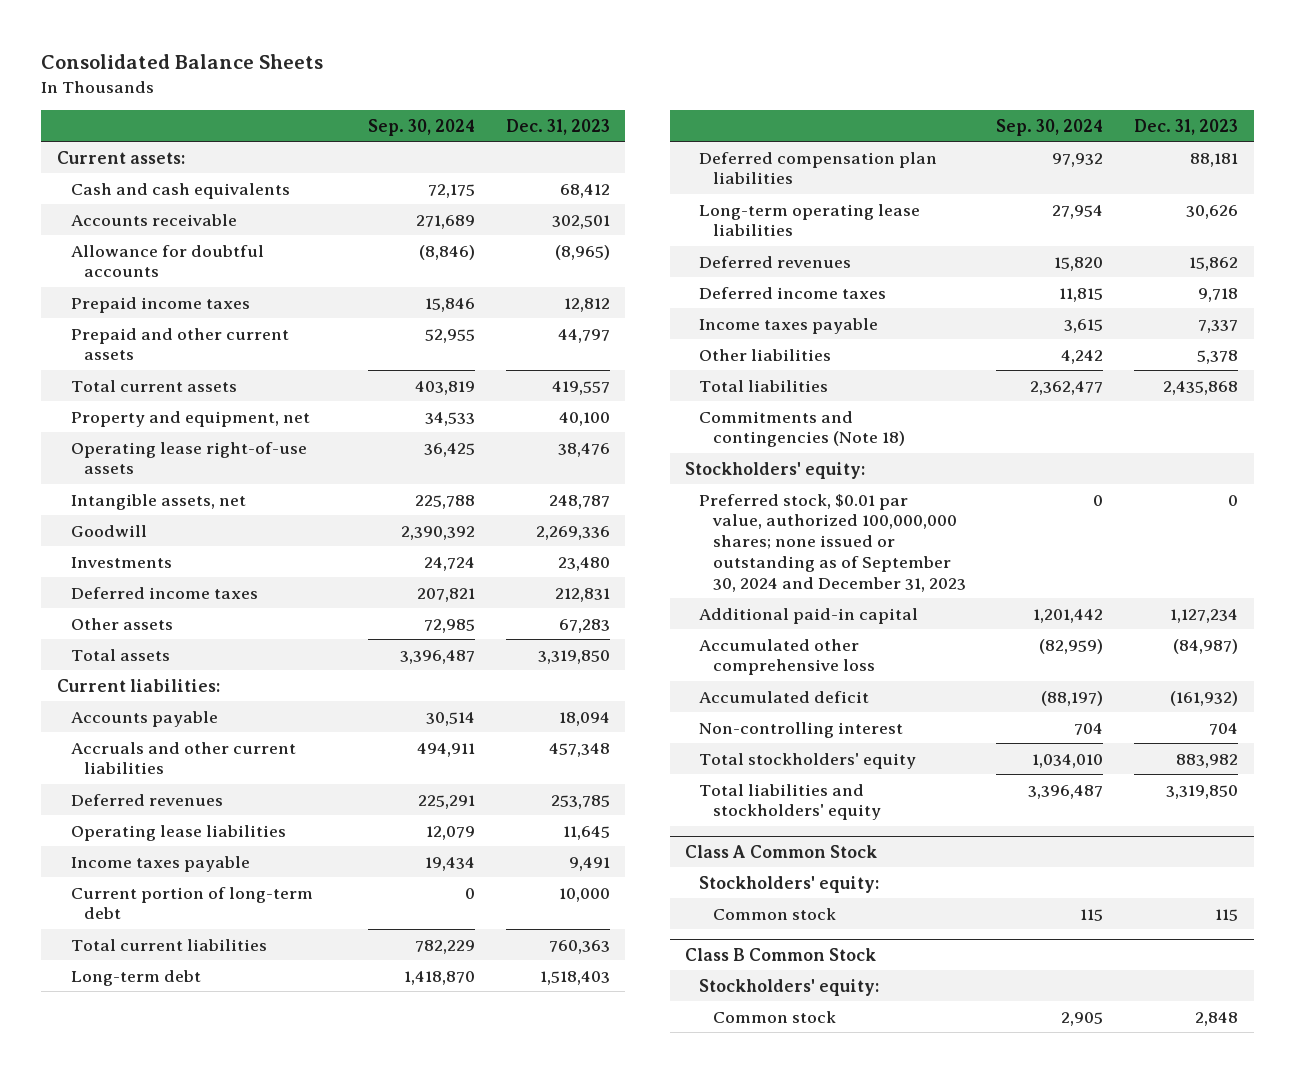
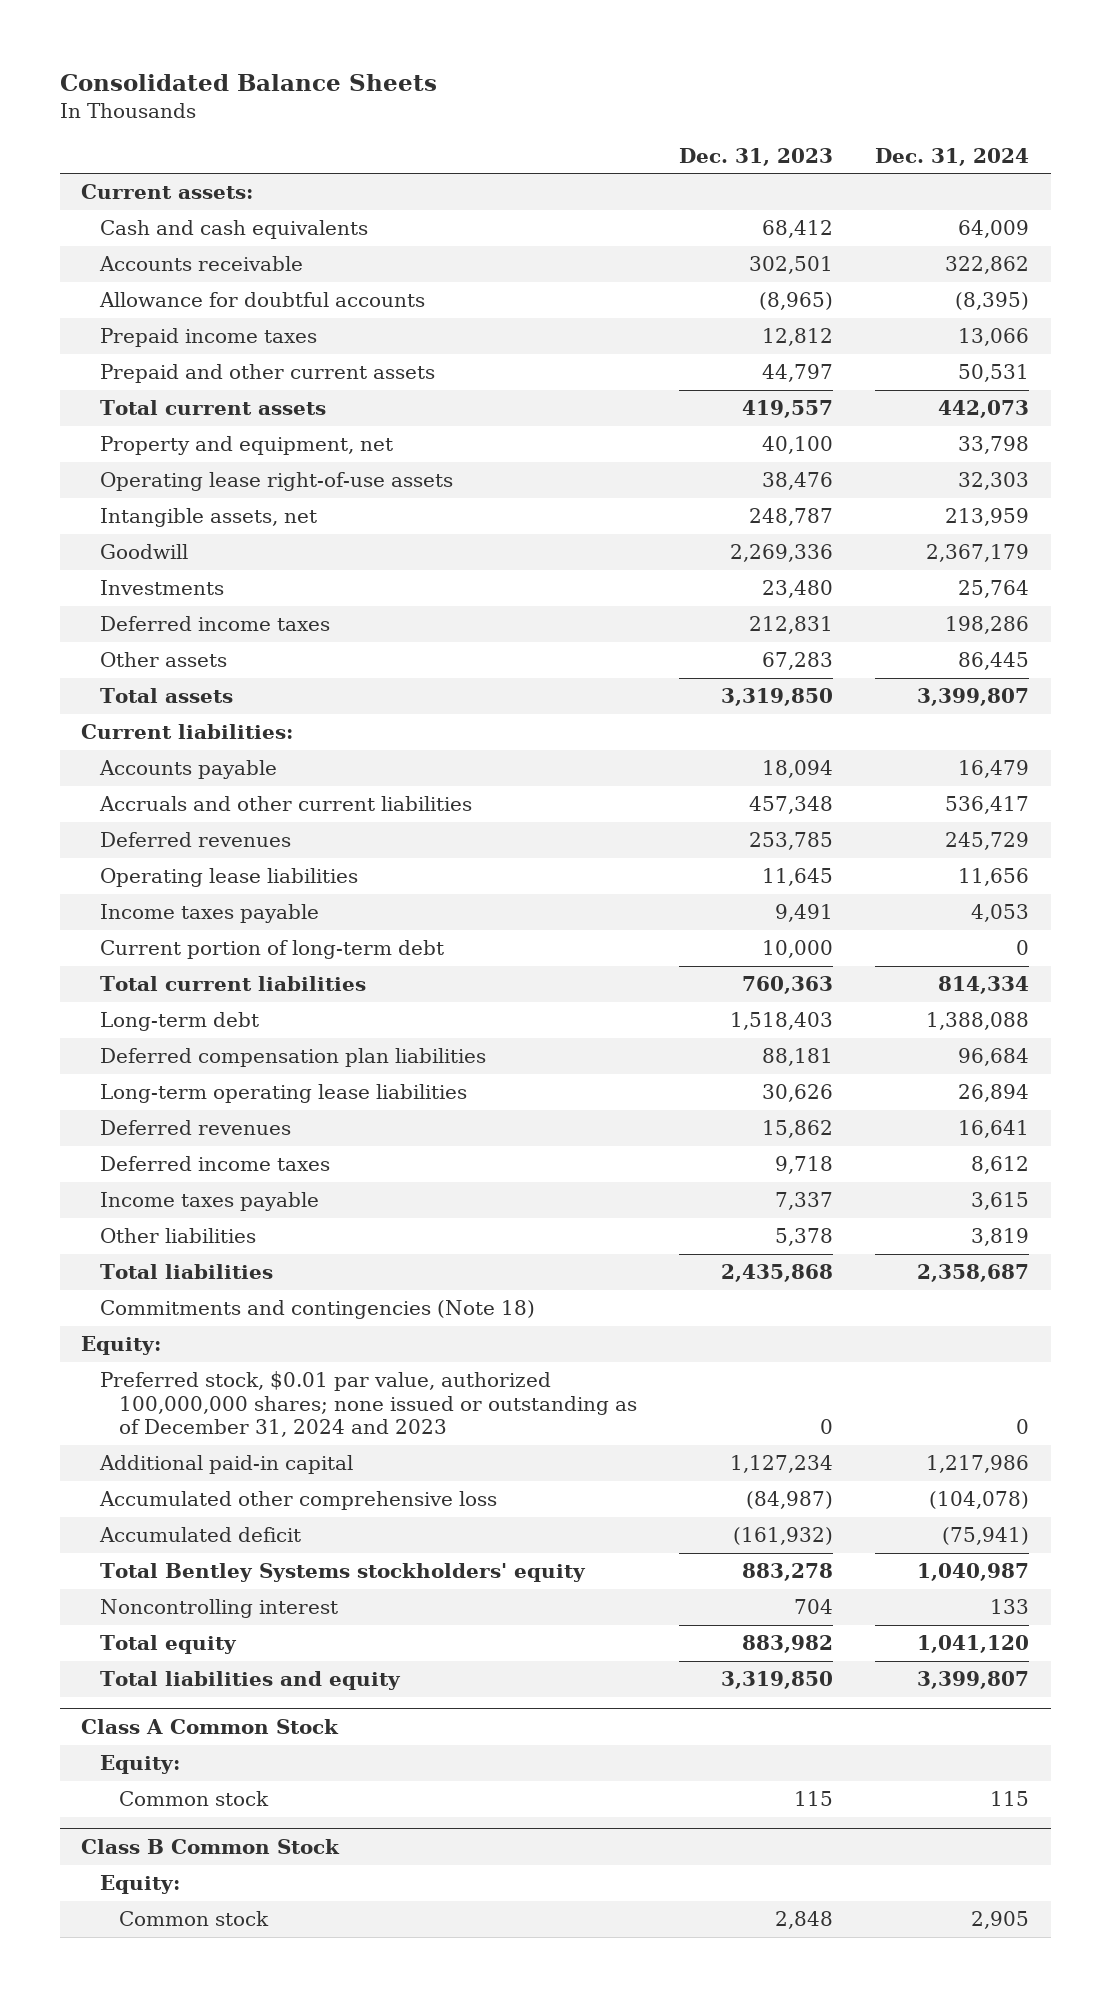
- | Sep. 30, 2024 | Dec. 31, 2023
+ | Dec. 31, 2023 | Dec. 31, 2024
- Stockholders' equity:
- Preferred stock, $0.01 par value, authorized 100,000,000 shares; none issued or outstanding as of September 30, 2024 and December 31, 2023 | 0 | 0
+ Equity:
+ Preferred stock, $0.01 par value, authorized 100,000,000 shares; none issued or outstanding as of December 31, 2024 and 2023 | 0 | 0
- Non-controlling interest | 704 | 704
- Total stockholders' equity | 1,034,010 | 883,982
- Total liabilities and stockholders' equity | 3,396,487 | 3,319,850
+ Total Bentley Systems stockholders' equity | 883,278 | 1,040,987
+ Noncontrolling interest | 704 | 133
+ Total equity | 883,982 | 1,041,120
+ Total liabilities and equity | 3,319,850 | 3,399,807
@ Class A Common Stock
- Stockholders' equity:
+ Equity:
@ Class B Common Stock
- Stockholders' equity:
+ Equity:

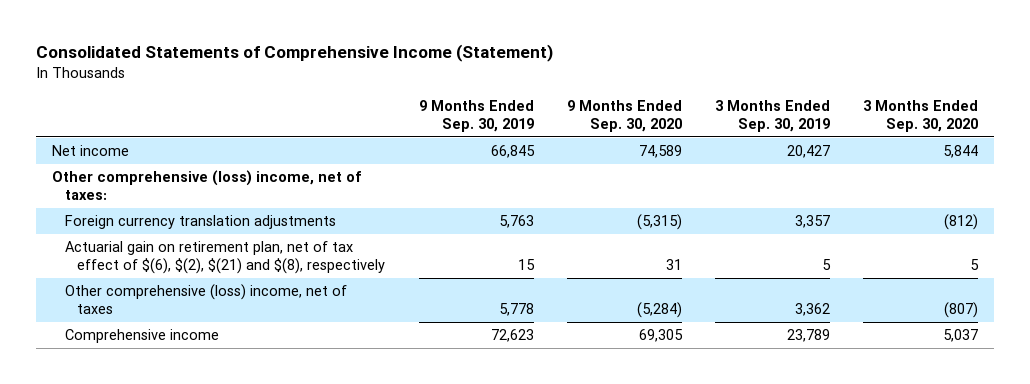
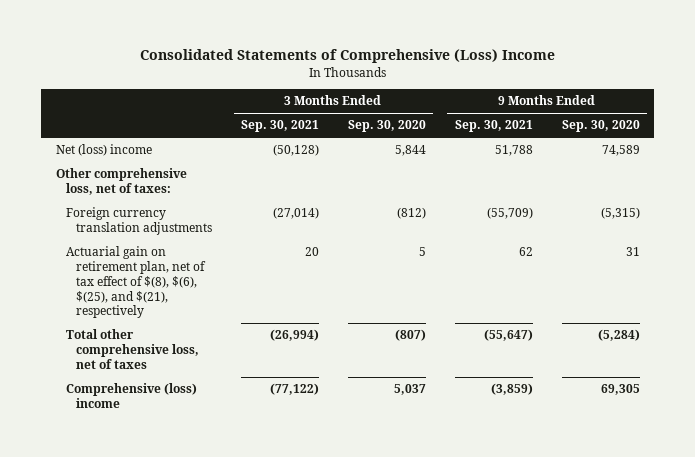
- Consolidated Statements of Comprehensive Income (Statement)
+ Consolidated Statements of Comprehensive (Loss) Income
- | 9 Months Ended Sep. 30, 2019 | 9 Months Ended Sep. 30, 2020 | 3 Months Ended Sep. 30, 2019 | 3 Months Ended Sep. 30, 2020
+ | 3 Months Ended Sep. 30, 2021 | 3 Months Ended Sep. 30, 2020 | 9 Months Ended Sep. 30, 2021 | 9 Months Ended Sep. 30, 2020
- Net income | 66,845 | 74,589 | 20,427 | 5,844
- Other comprehensive (loss) income, net of taxes:
+ Net (loss) income | (50,128) | 5,844 | 51,788 | 74,589
+ Other comprehensive loss, net of taxes:
- Actuarial gain on retirement plan, net of tax effect of $(6), $(2), $(21) and $(8), respectively | 15 | 31 | 5 | 5
- Other comprehensive (loss) income, net of taxes | 5,778 | (5,284) | 3,362 | (807)
- Comprehensive income | 72,623 | 69,305 | 23,789 | 5,037
+ Actuarial gain on retirement plan, net of tax effect of $(8), $(6), $(25), and $(21), respectively | 20 | 5 | 62 | 31
+ Total other comprehensive loss, net of taxes | (26,994) | (807) | (55,647) | (5,284)
+ Comprehensive (loss) income | (77,122) | 5,037 | (3,859) | 69,305

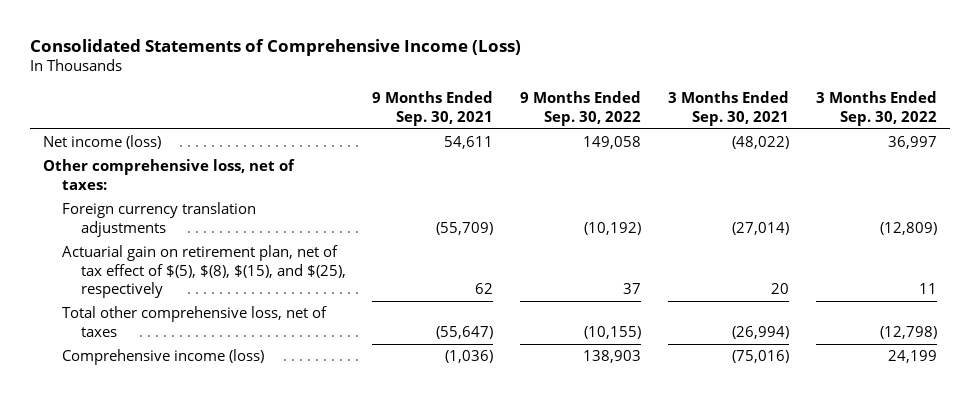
- Consolidated Statements of Comprehensive (Loss) Income
+ Consolidated Statements of Comprehensive Income (Loss)
- | 3 Months Ended Sep. 30, 2021 | 3 Months Ended Sep. 30, 2020 | 9 Months Ended Sep. 30, 2021 | 9 Months Ended Sep. 30, 2020
+ | 9 Months Ended Sep. 30, 2021 | 9 Months Ended Sep. 30, 2022 | 3 Months Ended Sep. 30, 2021 | 3 Months Ended Sep. 30, 2022
- Net (loss) income | (50,128) | 5,844 | 51,788 | 74,589
+ Net income (loss) | 54,611 | 149,058 | (48,022) | 36,997
- Actuarial gain on retirement plan, net of tax effect of $(8), $(6), $(25), and $(21), respectively | 20 | 5 | 62 | 31
+ Actuarial gain on retirement plan, net of tax effect of $(5), $(8), $(15), and $(25), respectively | 62 | 37 | 20 | 11
- Comprehensive (loss) income | (77,122) | 5,037 | (3,859) | 69,305
+ Comprehensive income (loss) | (1,036) | 138,903 | (75,016) | 24,199

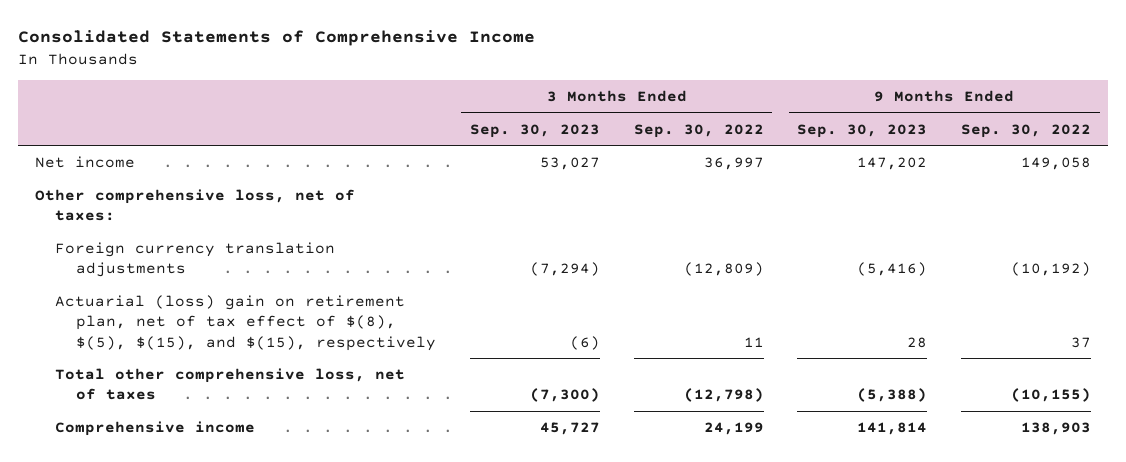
- Consolidated Statements of Comprehensive Income (Loss)
+ Consolidated Statements of Comprehensive Income
- | 9 Months Ended Sep. 30, 2021 | 9 Months Ended Sep. 30, 2022 | 3 Months Ended Sep. 30, 2021 | 3 Months Ended Sep. 30, 2022
+ | 3 Months Ended Sep. 30, 2023 | 3 Months Ended Sep. 30, 2022 | 9 Months Ended Sep. 30, 2023 | 9 Months Ended Sep. 30, 2022
- Net income (loss) | 54,611 | 149,058 | (48,022) | 36,997
+ Net income | 53,027 | 36,997 | 147,202 | 149,058
- Actuarial gain on retirement plan, net of tax effect of $(5), $(8), $(15), and $(25), respectively | 62 | 37 | 20 | 11
+ Actuarial (loss) gain on retirement plan, net of tax effect of $(8), $(5), $(15), and $(15), respectively | (6) | 11 | 28 | 37
- Comprehensive income (loss) | (1,036) | 138,903 | (75,016) | 24,199
+ Comprehensive income | 45,727 | 24,199 | 141,814 | 138,903

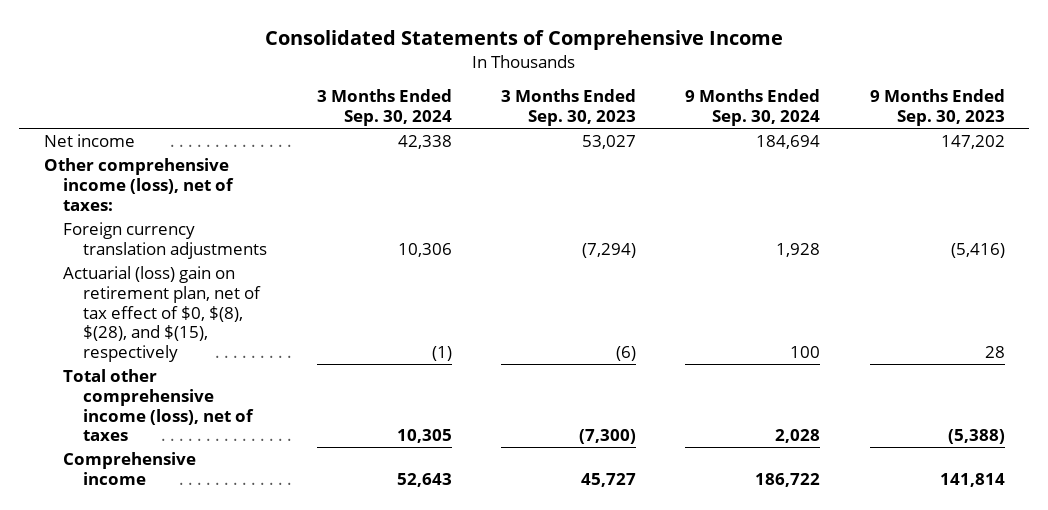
- | 3 Months Ended Sep. 30, 2023 | 3 Months Ended Sep. 30, 2022 | 9 Months Ended Sep. 30, 2023 | 9 Months Ended Sep. 30, 2022
+ | 3 Months Ended Sep. 30, 2024 | 3 Months Ended Sep. 30, 2023 | 9 Months Ended Sep. 30, 2024 | 9 Months Ended Sep. 30, 2023
- Other comprehensive loss, net of taxes:
+ Other comprehensive income (loss), net of taxes:
- Actuarial (loss) gain on retirement plan, net of tax effect of $(8), $(5), $(15), and $(15), respectively | (6) | 11 | 28 | 37
- Total other comprehensive loss, net of taxes | (7,300) | (12,798) | (5,388) | (10,155)
+ Actuarial (loss) gain on retirement plan, net of tax effect of $0, $(8), $(28), and $(15), respectively | (1) | (6) | 100 | 28
+ Total other comprehensive income (loss), net of taxes | 10,305 | (7,300) | 2,028 | (5,388)

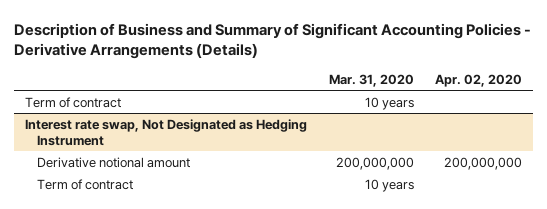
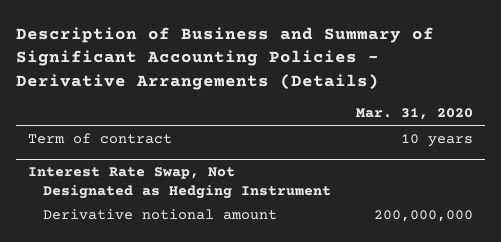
- | Mar. 31, 2020 | Apr. 02, 2020
+ | Mar. 31, 2020
- Interest rate swap, Not Designated as Hedging Instrument
+ Interest Rate Swap, Not Designated as Hedging Instrument
- Term of contract | 10 years |

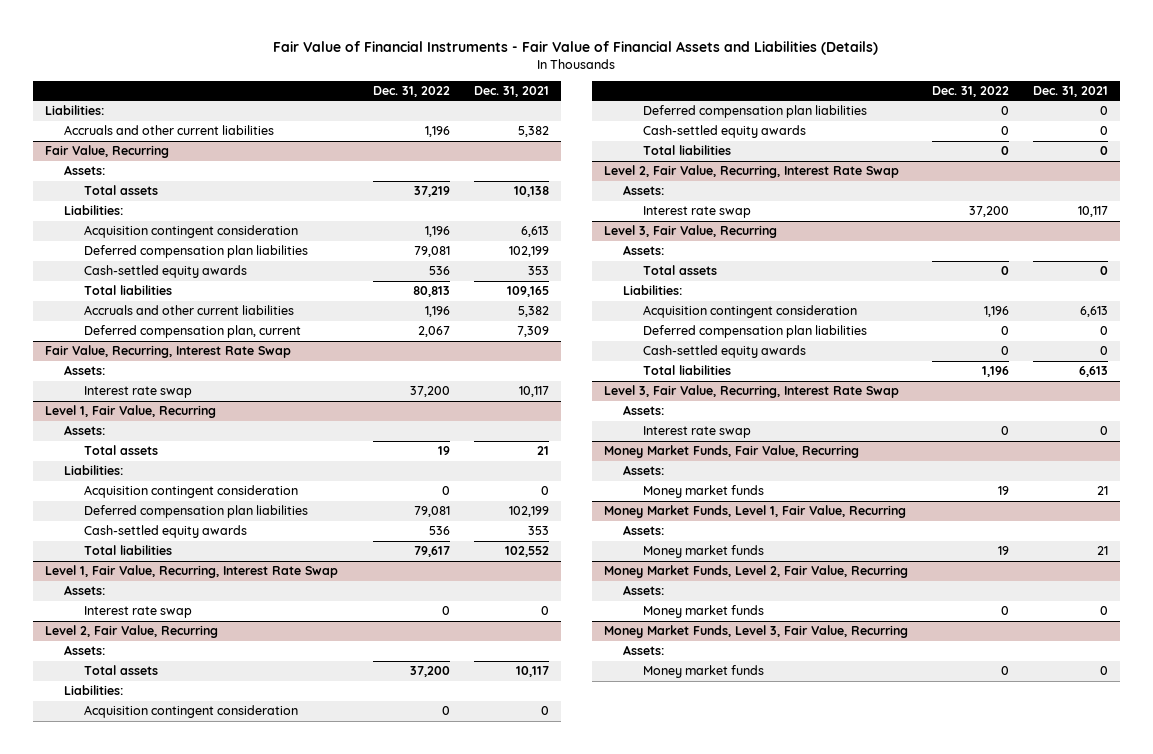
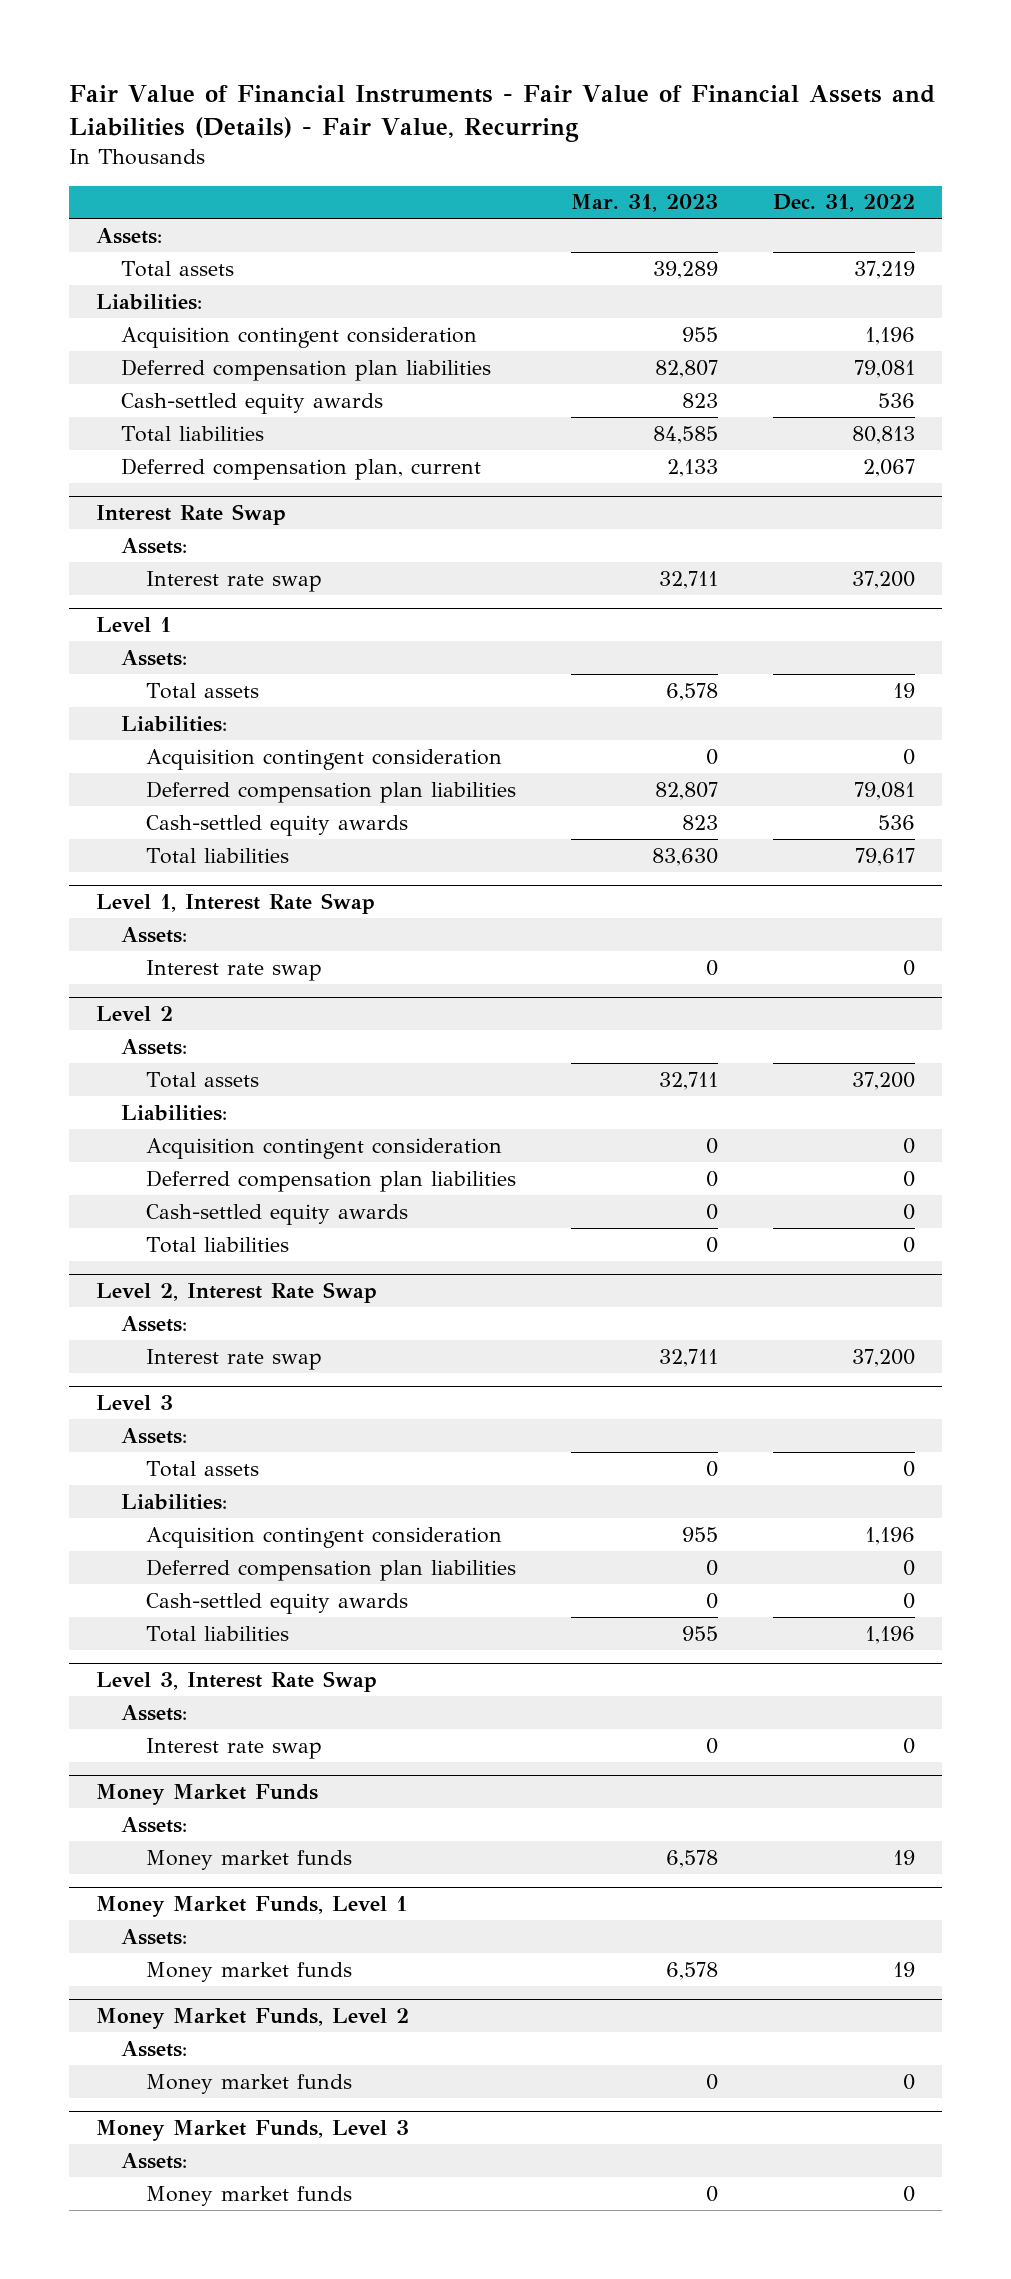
- Fair Value of Financial Instruments - Fair Value of Financial Assets and Liabilities (Details)
+ Fair Value of Financial Instruments - Fair Value of Financial Assets and Liabilities (Details) - Fair Value, Recurring
- | Dec. 31, 2022 | Dec. 31, 2021
+ | Mar. 31, 2023 | Dec. 31, 2022
- Liabilities:
- Accruals and other current liabilities | 1,196 | 5,382
- Fair Value, Recurring
- Accruals and other current liabilities | 1,196 | 5,382
- Fair Value, Recurring, Interest Rate Swap
+ Interest Rate Swap
- Level 1, Fair Value, Recurring
+ Level 1
- Level 1, Fair Value, Recurring, Interest Rate Swap
+ Level 1, Interest Rate Swap
- Level 2, Fair Value, Recurring
+ Level 2
- Level 2, Fair Value, Recurring, Interest Rate Swap
+ Level 2, Interest Rate Swap
- Level 3, Fair Value, Recurring
+ Level 3
- Level 3, Fair Value, Recurring, Interest Rate Swap
+ Level 3, Interest Rate Swap
- Money Market Funds, Fair Value, Recurring
+ Money Market Funds
- Money Market Funds, Level 1, Fair Value, Recurring
+ Money Market Funds, Level 1
- Money Market Funds, Level 2, Fair Value, Recurring
+ Money Market Funds, Level 2
- Money Market Funds, Level 3, Fair Value, Recurring
+ Money Market Funds, Level 3

